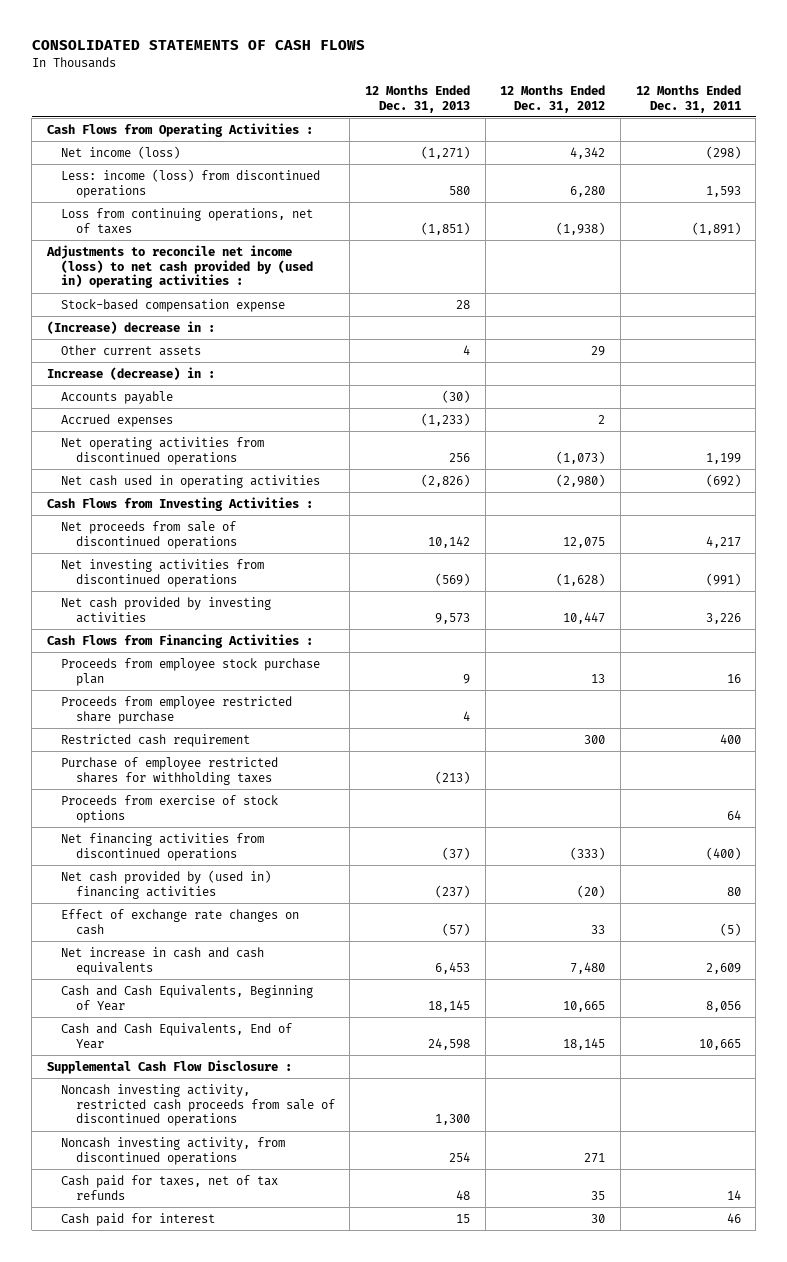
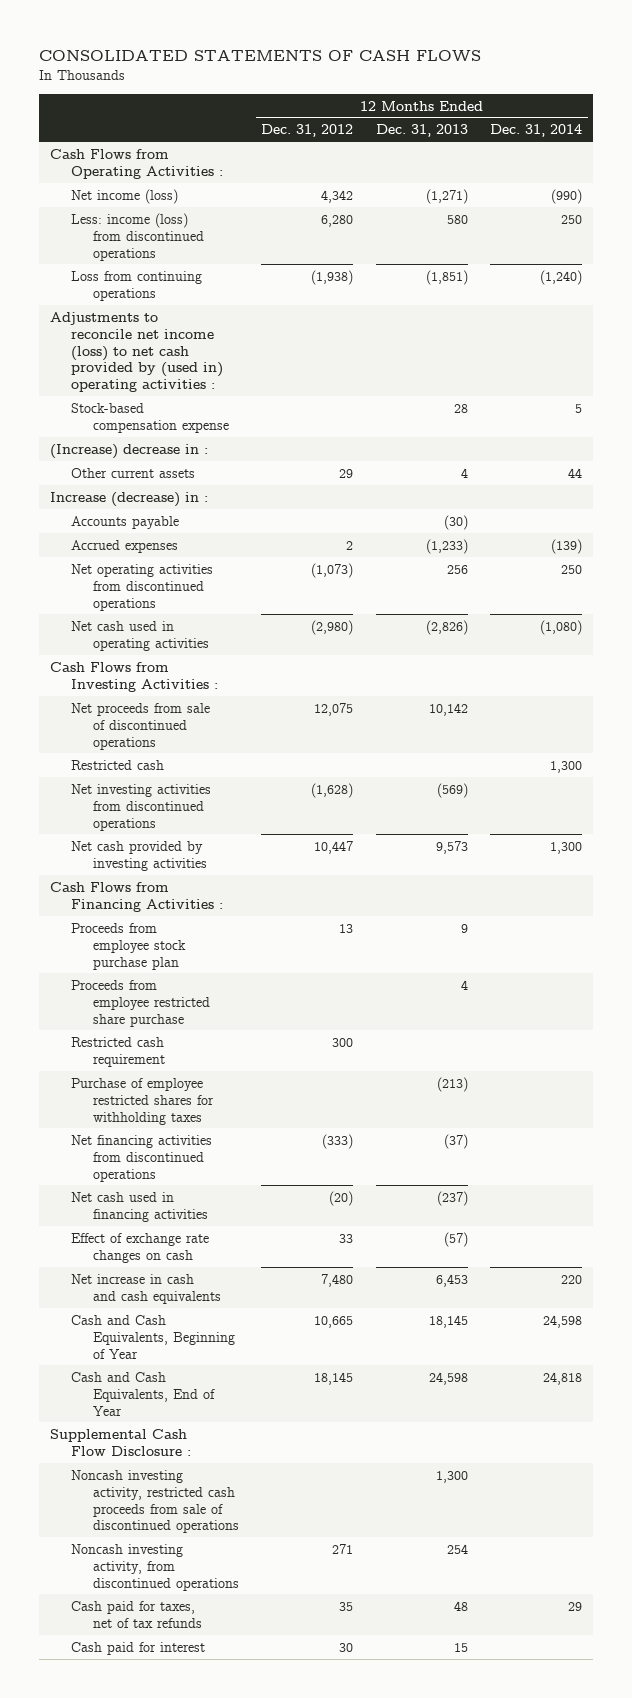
- | 12 Months Ended Dec. 31, 2013 | 12 Months Ended Dec. 31, 2012 | 12 Months Ended Dec. 31, 2011
+ | 12 Months Ended Dec. 31, 2012 | 12 Months Ended Dec. 31, 2013 | 12 Months Ended Dec. 31, 2014
- Loss from continuing operations, net of taxes | (1,851) | (1,938) | (1,891)
+ Loss from continuing operations | (1,938) | (1,851) | (1,240)
+ Restricted cash | | | 1,300
- Proceeds from exercise of stock options | | | 64
- Net cash provided by (used in) financing activities | (237) | (20) | 80
+ Net cash used in financing activities | (20) | (237) |

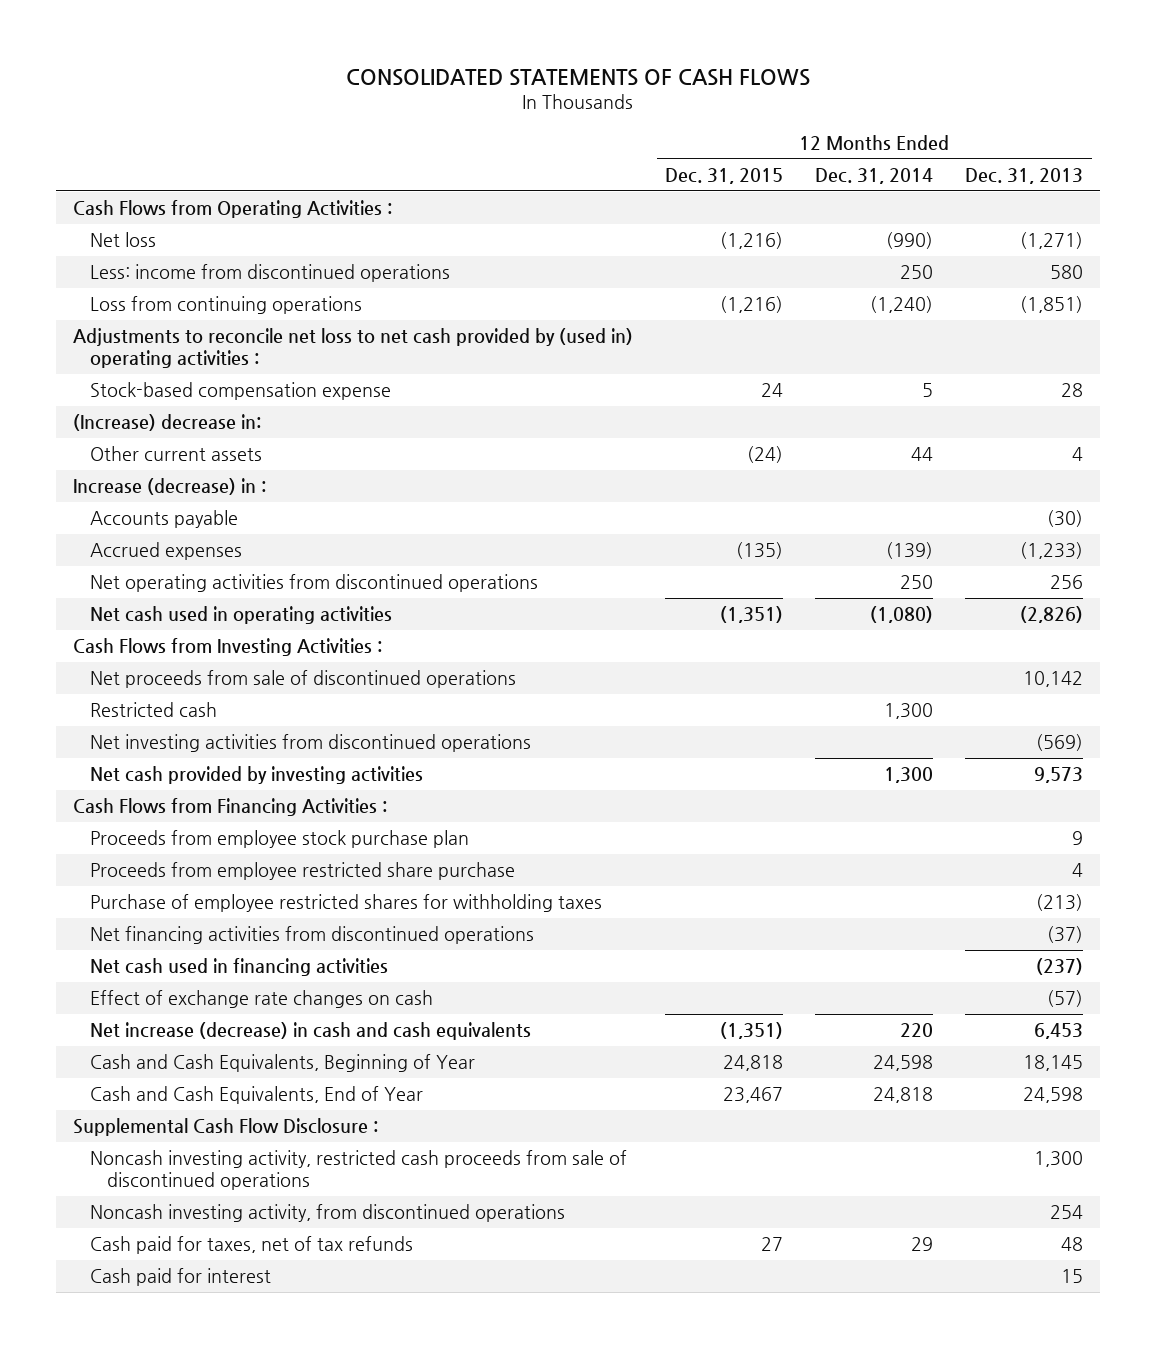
- | 12 Months Ended Dec. 31, 2012 | 12 Months Ended Dec. 31, 2013 | 12 Months Ended Dec. 31, 2014
+ | 12 Months Ended Dec. 31, 2015 | 12 Months Ended Dec. 31, 2014 | 12 Months Ended Dec. 31, 2013
- Net income (loss) | 4,342 | (1,271) | (990)
- Less: income (loss) from discontinued operations | 6,280 | 580 | 250
+ Net loss | (1,216) | (990) | (1,271)
+ Less: income from discontinued operations | | 250 | 580
- Adjustments to reconcile net income (loss) to net cash provided by (used in) operating activities :
+ Adjustments to reconcile net loss to net cash provided by (used in) operating activities :
- (Increase) decrease in :
+ (Increase) decrease in:
- Restricted cash requirement | 300 | |
- Net increase in cash and cash equivalents | 7,480 | 6,453 | 220
+ Net increase (decrease) in cash and cash equivalents | (1,351) | 220 | 6,453

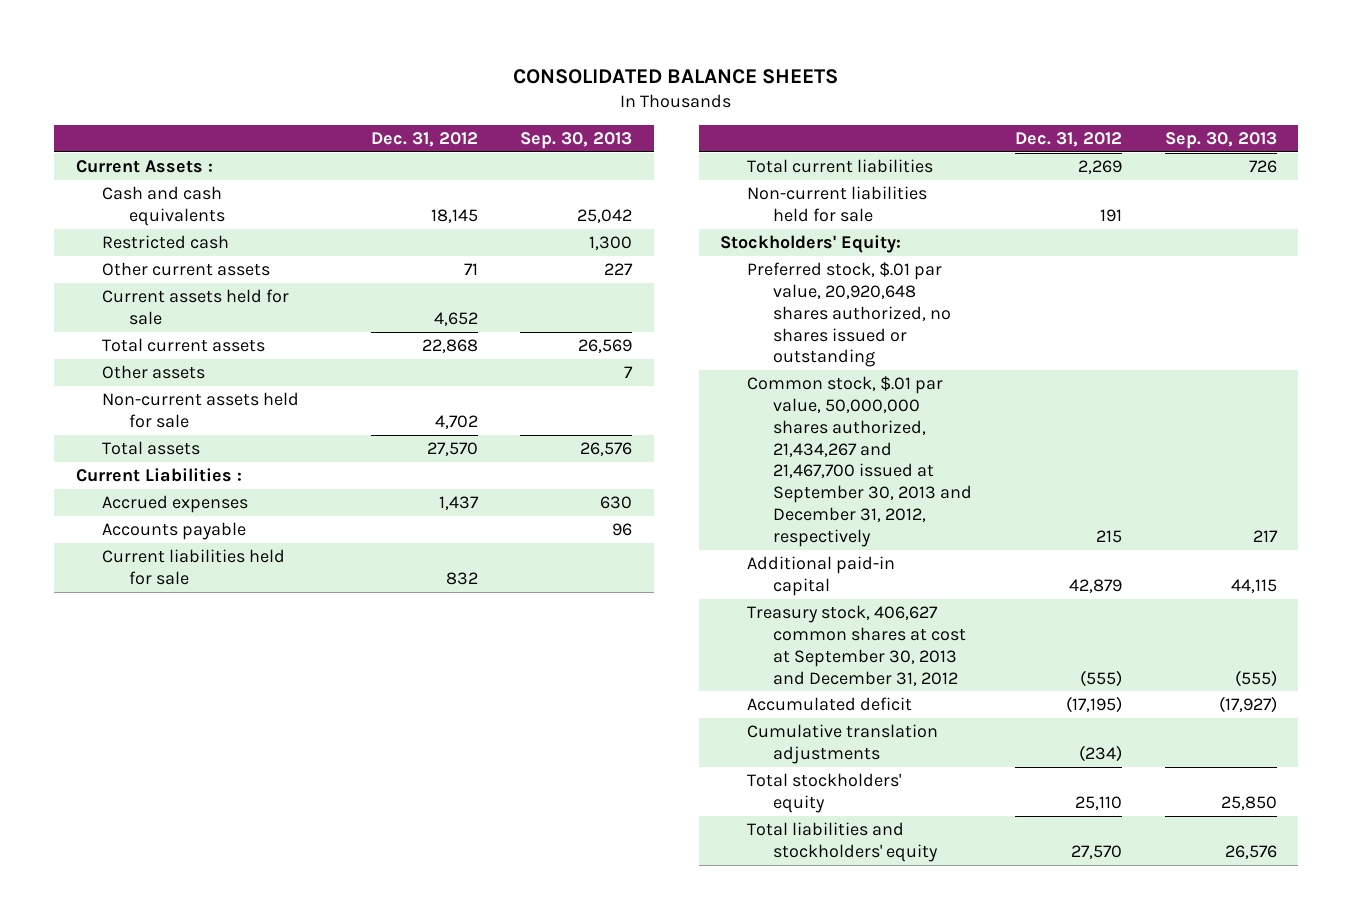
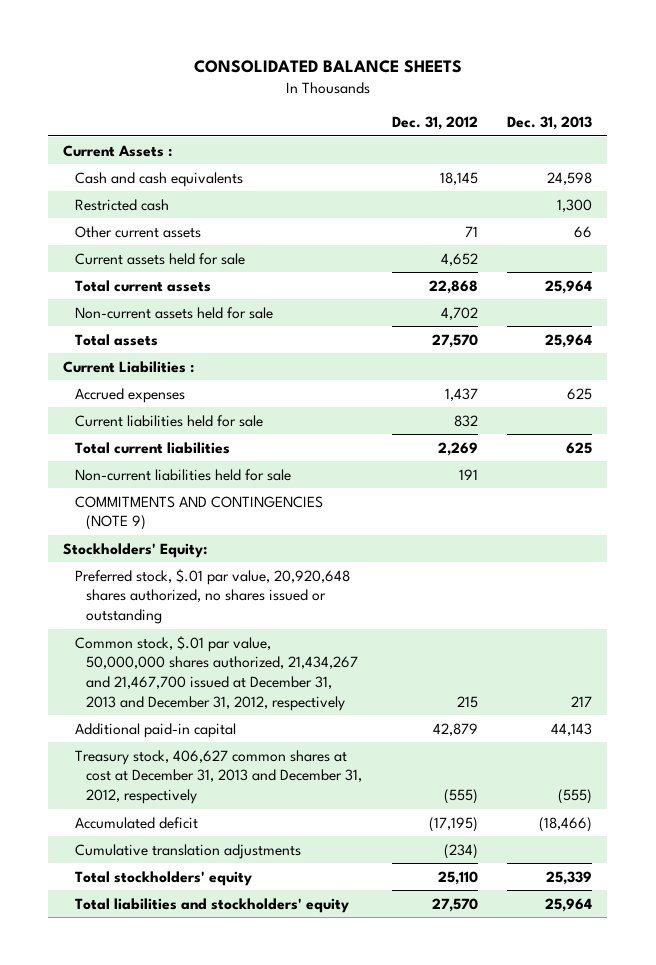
- | Dec. 31, 2012 | Sep. 30, 2013
+ | Dec. 31, 2012 | Dec. 31, 2013
- Other assets | | 7
- Accounts payable | | 96
+ COMMITMENTS AND CONTINGENCIES (NOTE 9)
- Common stock, $.01 par value, 50,000,000 shares authorized, 21,434,267 and 21,467,700 issued at September 30, 2013 and December 31, 2012, respectively | 215 | 217
+ Common stock, $.01 par value, 50,000,000 shares authorized, 21,434,267 and 21,467,700 issued at December 31, 2013 and December 31, 2012, respectively | 215 | 217
- Treasury stock, 406,627 common shares at cost at September 30, 2013 and December 31, 2012 | (555) | (555)
+ Treasury stock, 406,627 common shares at cost at December 31, 2013 and December 31, 2012, respectively | (555) | (555)

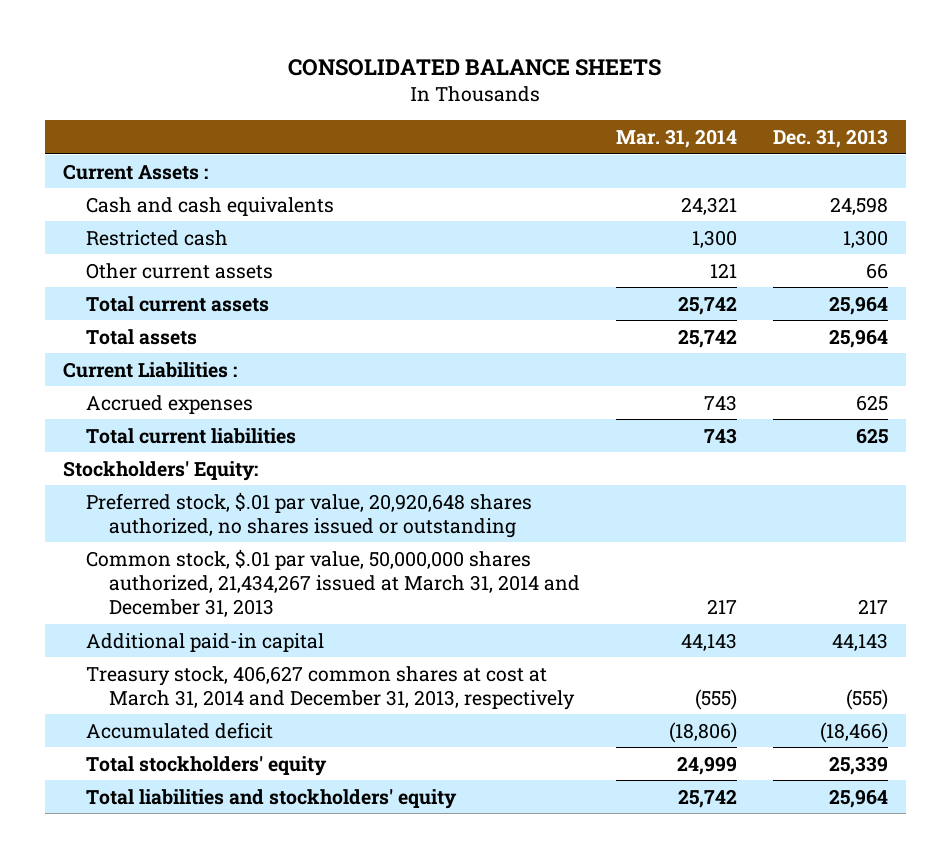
- | Dec. 31, 2012 | Dec. 31, 2013
+ | Mar. 31, 2014 | Dec. 31, 2013
- Current assets held for sale | 4,652 |
- Non-current assets held for sale | 4,702 |
- Current liabilities held for sale | 832 |
- Non-current liabilities held for sale | 191 |
- COMMITMENTS AND CONTINGENCIES (NOTE 9)
- Common stock, $.01 par value, 50,000,000 shares authorized, 21,434,267 and 21,467,700 issued at December 31, 2013 and December 31, 2012, respectively | 215 | 217
+ Common stock, $.01 par value, 50,000,000 shares authorized, 21,434,267 issued at March 31, 2014 and December 31, 2013 | 217 | 217
- Treasury stock, 406,627 common shares at cost at December 31, 2013 and December 31, 2012, respectively | (555) | (555)
+ Treasury stock, 406,627 common shares at cost at March 31, 2014 and December 31, 2013, respectively | (555) | (555)
- Cumulative translation adjustments | (234) |

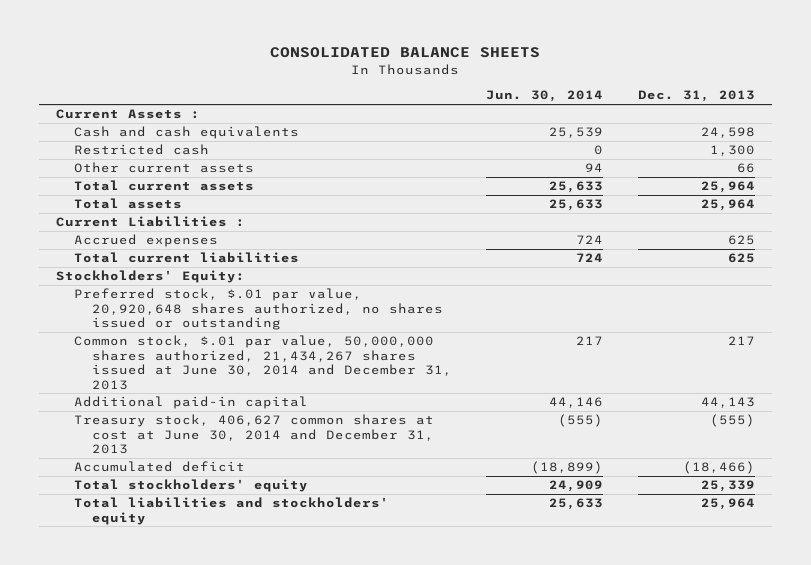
- | Mar. 31, 2014 | Dec. 31, 2013
+ | Jun. 30, 2014 | Dec. 31, 2013
- Common stock, $.01 par value, 50,000,000 shares authorized, 21,434,267 issued at March 31, 2014 and December 31, 2013 | 217 | 217
+ Common stock, $.01 par value, 50,000,000 shares authorized, 21,434,267 shares issued at June 30, 2014 and December 31, 2013 | 217 | 217
- Treasury stock, 406,627 common shares at cost at March 31, 2014 and December 31, 2013, respectively | (555) | (555)
+ Treasury stock, 406,627 common shares at cost at June 30, 2014 and December 31, 2013 | (555) | (555)

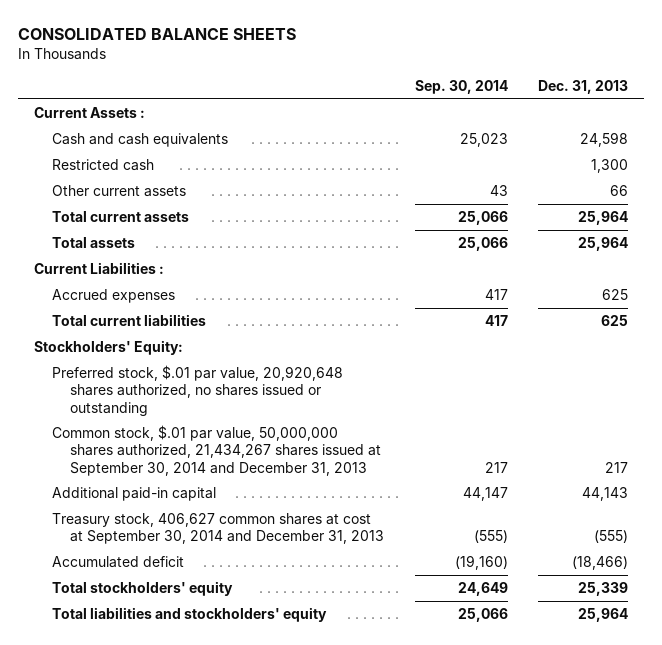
- | Jun. 30, 2014 | Dec. 31, 2013
+ | Sep. 30, 2014 | Dec. 31, 2013
- Common stock, $.01 par value, 50,000,000 shares authorized, 21,434,267 shares issued at June 30, 2014 and December 31, 2013 | 217 | 217
+ Common stock, $.01 par value, 50,000,000 shares authorized, 21,434,267 shares issued at September 30, 2014 and December 31, 2013 | 217 | 217
- Treasury stock, 406,627 common shares at cost at June 30, 2014 and December 31, 2013 | (555) | (555)
+ Treasury stock, 406,627 common shares at cost at September 30, 2014 and December 31, 2013 | (555) | (555)

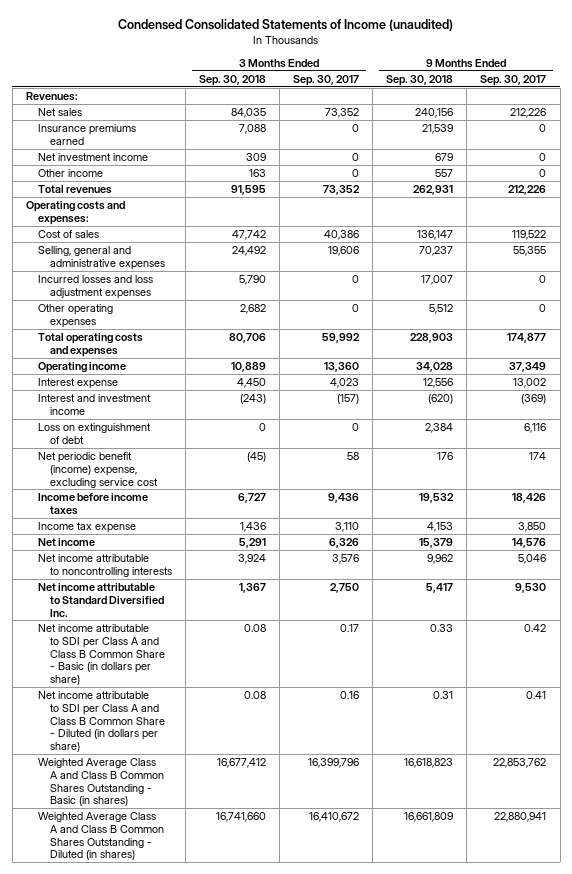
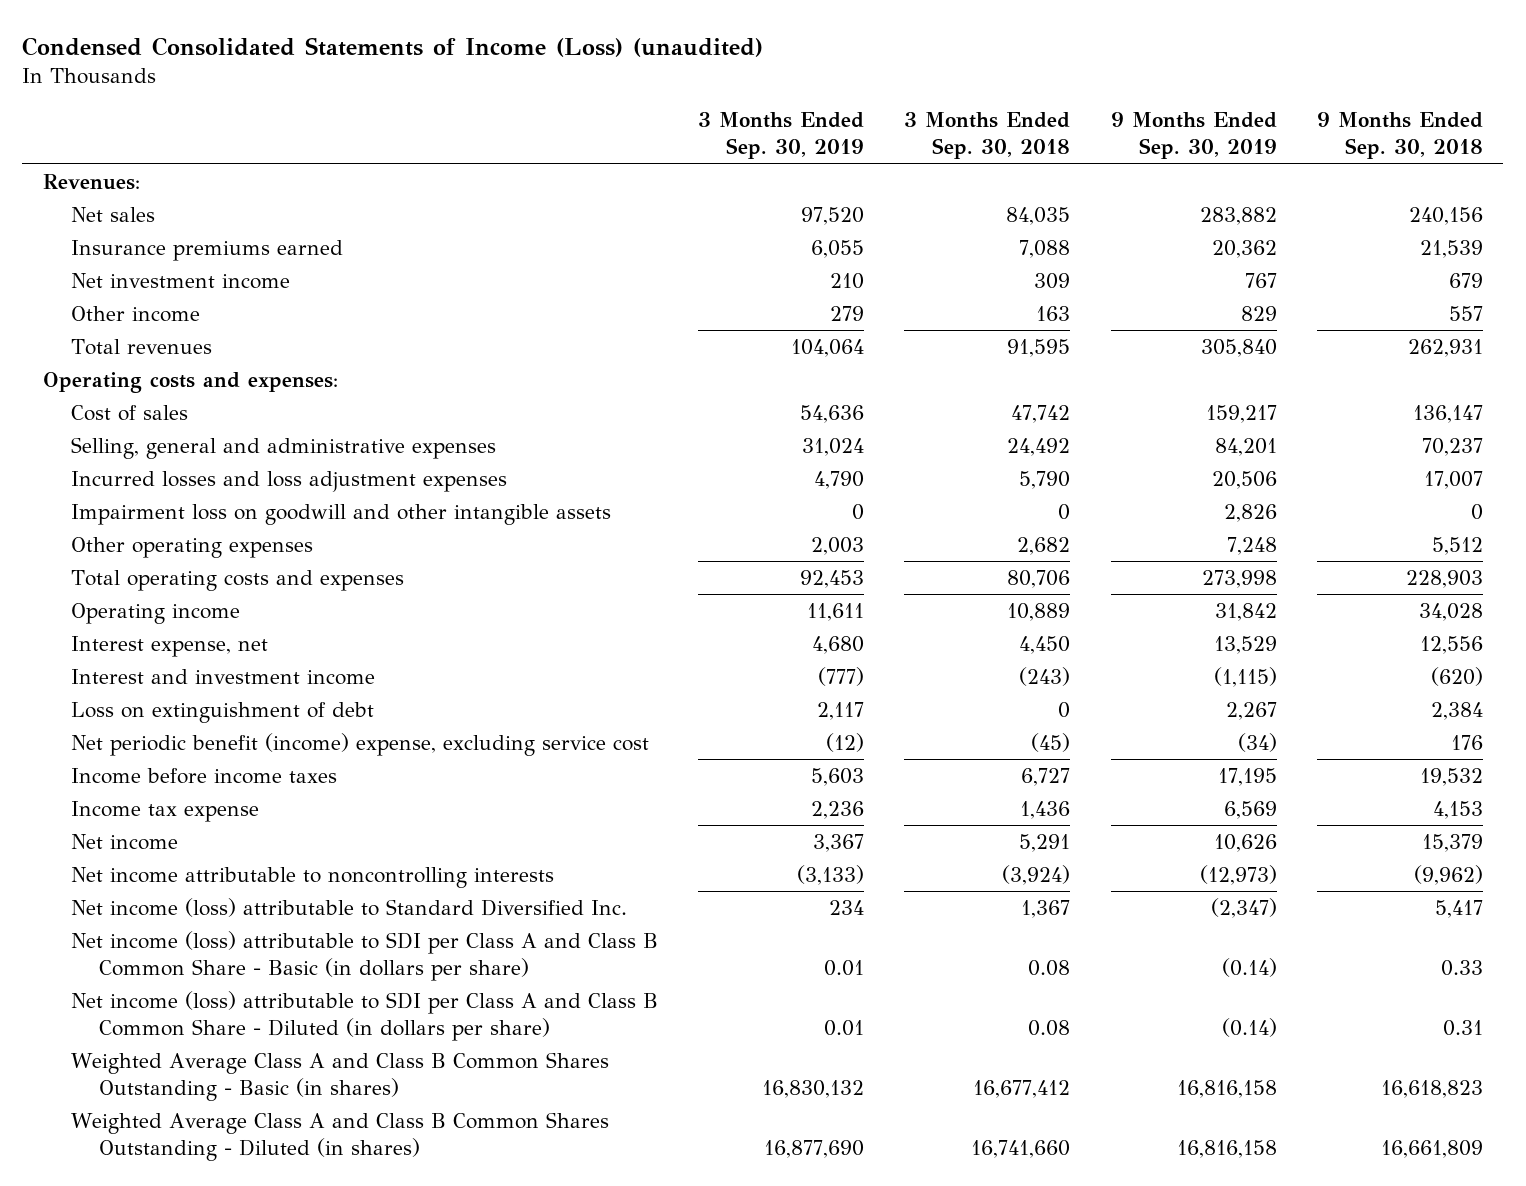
- Condensed Consolidated Statements of Income (unaudited)
+ Condensed Consolidated Statements of Income (Loss) (unaudited)
- | 3 Months Ended Sep. 30, 2018 | 3 Months Ended Sep. 30, 2017 | 9 Months Ended Sep. 30, 2018 | 9 Months Ended Sep. 30, 2017
+ | 3 Months Ended Sep. 30, 2019 | 3 Months Ended Sep. 30, 2018 | 9 Months Ended Sep. 30, 2019 | 9 Months Ended Sep. 30, 2018
+ Impairment loss on goodwill and other intangible assets | 0 | 0 | 2,826 | 0
- Interest expense | 4,450 | 4,023 | 12,556 | 13,002
+ Interest expense, net | 4,680 | 4,450 | 13,529 | 12,556
- Net income attributable to noncontrolling interests | 3,924 | 3,576 | 9,962 | 5,046
- Net income attributable to Standard Diversified Inc. | 1,367 | 2,750 | 5,417 | 9,530
- Net income attributable to SDI per Class A and Class B Common Share - Basic (in dollars per share) | 0.08 | 0.17 | 0.33 | 0.42
- Net income attributable to SDI per Class A and Class B Common Share - Diluted (in dollars per share) | 0.08 | 0.16 | 0.31 | 0.41
+ Net income attributable to noncontrolling interests | (3,133) | (3,924) | (12,973) | (9,962)
+ Net income (loss) attributable to Standard Diversified Inc. | 234 | 1,367 | (2,347) | 5,417
+ Net income (loss) attributable to SDI per Class A and Class B Common Share - Basic (in dollars per share) | 0.01 | 0.08 | (0.14) | 0.33
+ Net income (loss) attributable to SDI per Class A and Class B Common Share - Diluted (in dollars per share) | 0.01 | 0.08 | (0.14) | 0.31

